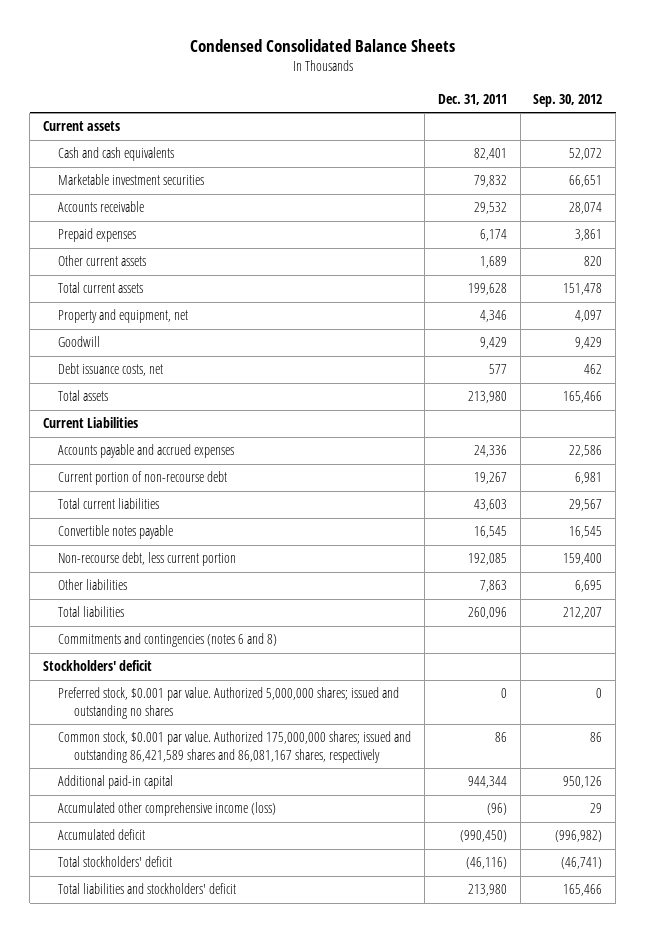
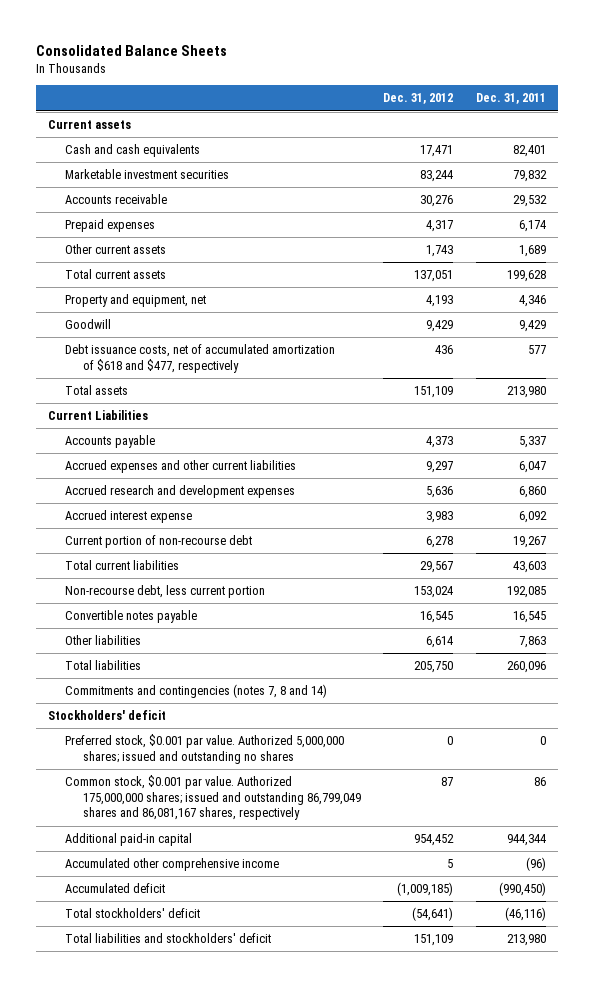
- Condensed Consolidated Balance Sheets
+ Consolidated Balance Sheets
- | Dec. 31, 2011 | Sep. 30, 2012
+ | Dec. 31, 2012 | Dec. 31, 2011
- Debt issuance costs, net | 577 | 462
+ Debt issuance costs, net of accumulated amortization of $618 and $477, respectively | 436 | 577
- Accounts payable and accrued expenses | 24,336 | 22,586
+ Accounts payable | 4,373 | 5,337
+ Accrued expenses and other current liabilities | 9,297 | 6,047
+ Accrued research and development expenses | 5,636 | 6,860
+ Accrued interest expense | 3,983 | 6,092
moved down: Convertible notes payable | 16,545 | 16,545
- Commitments and contingencies (notes 6 and 8)
+ Commitments and contingencies (notes 7, 8 and 14)
- Common stock, $0.001 par value. Authorized 175,000,000 shares; issued and outstanding 86,421,589 shares and 86,081,167 shares, respectively | 86 | 86
+ Common stock, $0.001 par value. Authorized 175,000,000 shares; issued and outstanding 86,799,049 shares and 86,081,167 shares, respectively | 87 | 86
- Accumulated other comprehensive income (loss) | (96) | 29
+ Accumulated other comprehensive income | 5 | (96)

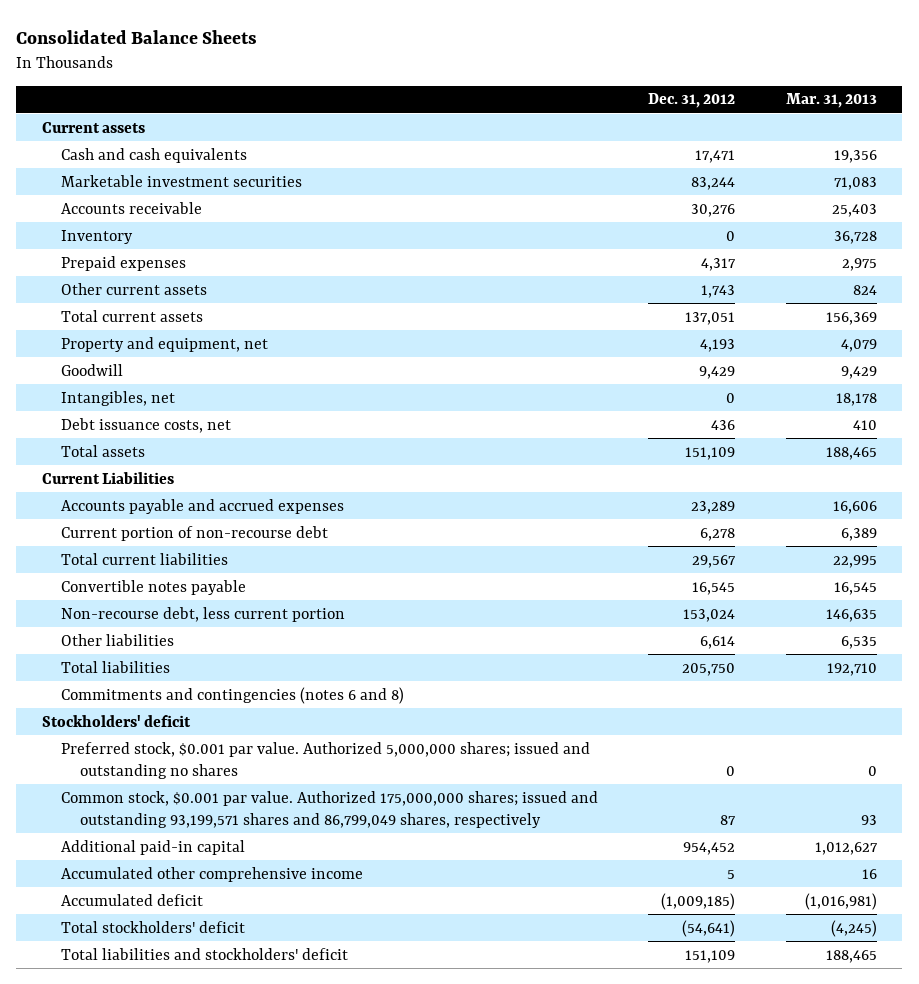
- | Dec. 31, 2012 | Dec. 31, 2011
+ | Dec. 31, 2012 | Mar. 31, 2013
+ Inventory | 0 | 36,728
- Debt issuance costs, net of accumulated amortization of $618 and $477, respectively | 436 | 577
+ Intangibles, net | 0 | 18,178
+ Debt issuance costs, net | 436 | 410
- Accounts payable | 4,373 | 5,337
- Accrued expenses and other current liabilities | 9,297 | 6,047
- Accrued research and development expenses | 5,636 | 6,860
- Accrued interest expense | 3,983 | 6,092
+ Accounts payable and accrued expenses | 23,289 | 16,606
moved down: Non-recourse debt, less current portion | 153,024 | 146,635
- Commitments and contingencies (notes 7, 8 and 14)
+ Commitments and contingencies (notes 6 and 8)
- Common stock, $0.001 par value. Authorized 175,000,000 shares; issued and outstanding 86,799,049 shares and 86,081,167 shares, respectively | 87 | 86
+ Common stock, $0.001 par value. Authorized 175,000,000 shares; issued and outstanding 93,199,571 shares and 86,799,049 shares, respectively | 87 | 93

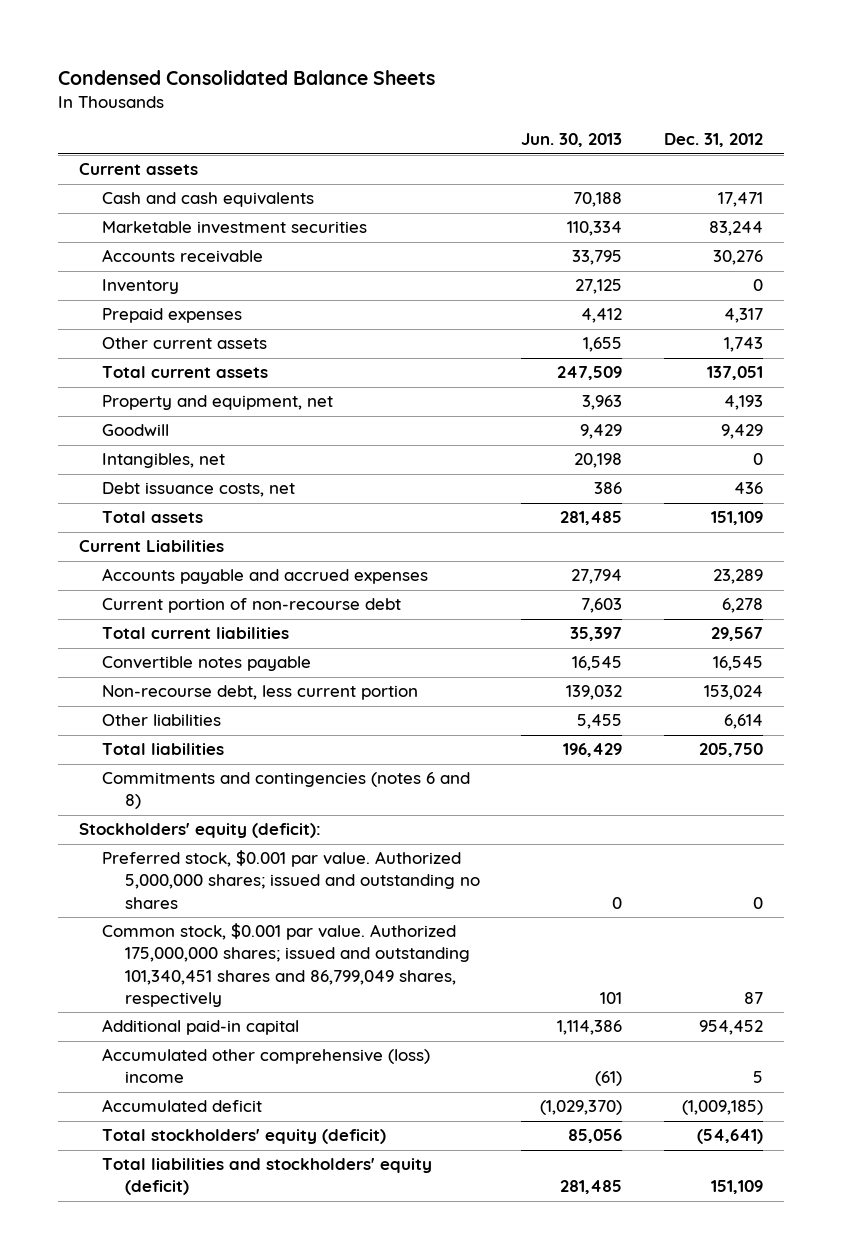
- Consolidated Balance Sheets
+ Condensed Consolidated Balance Sheets
- | Dec. 31, 2012 | Mar. 31, 2013
+ | Jun. 30, 2013 | Dec. 31, 2012
- Stockholders' deficit
+ Stockholders' equity (deficit):
- Common stock, $0.001 par value. Authorized 175,000,000 shares; issued and outstanding 93,199,571 shares and 86,799,049 shares, respectively | 87 | 93
+ Common stock, $0.001 par value. Authorized 175,000,000 shares; issued and outstanding 101,340,451 shares and 86,799,049 shares, respectively | 101 | 87
- Accumulated other comprehensive income | 5 | 16
+ Accumulated other comprehensive (loss) income | (61) | 5
- Total stockholders' deficit | (54,641) | (4,245)
- Total liabilities and stockholders' deficit | 151,109 | 188,465
+ Total stockholders' equity (deficit) | 85,056 | (54,641)
+ Total liabilities and stockholders' equity (deficit) | 281,485 | 151,109

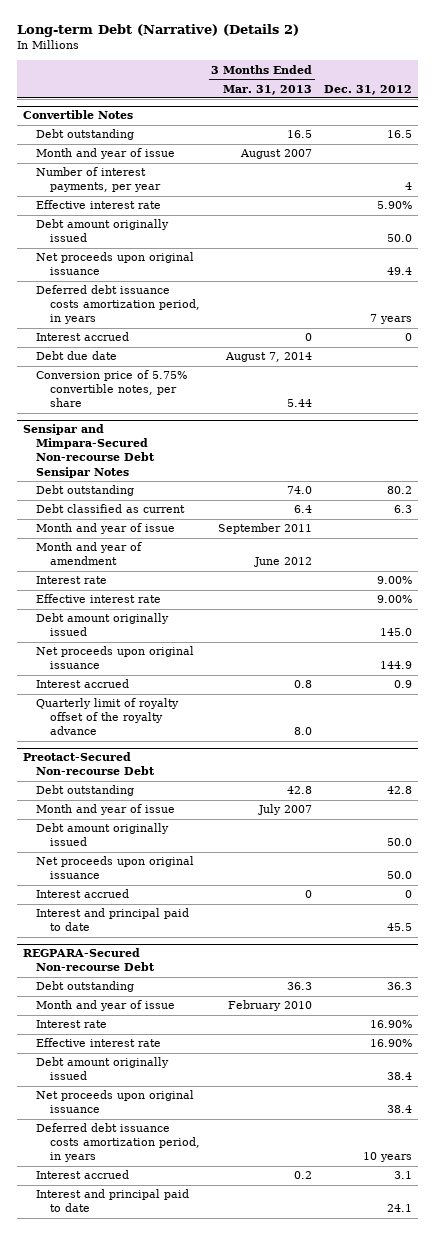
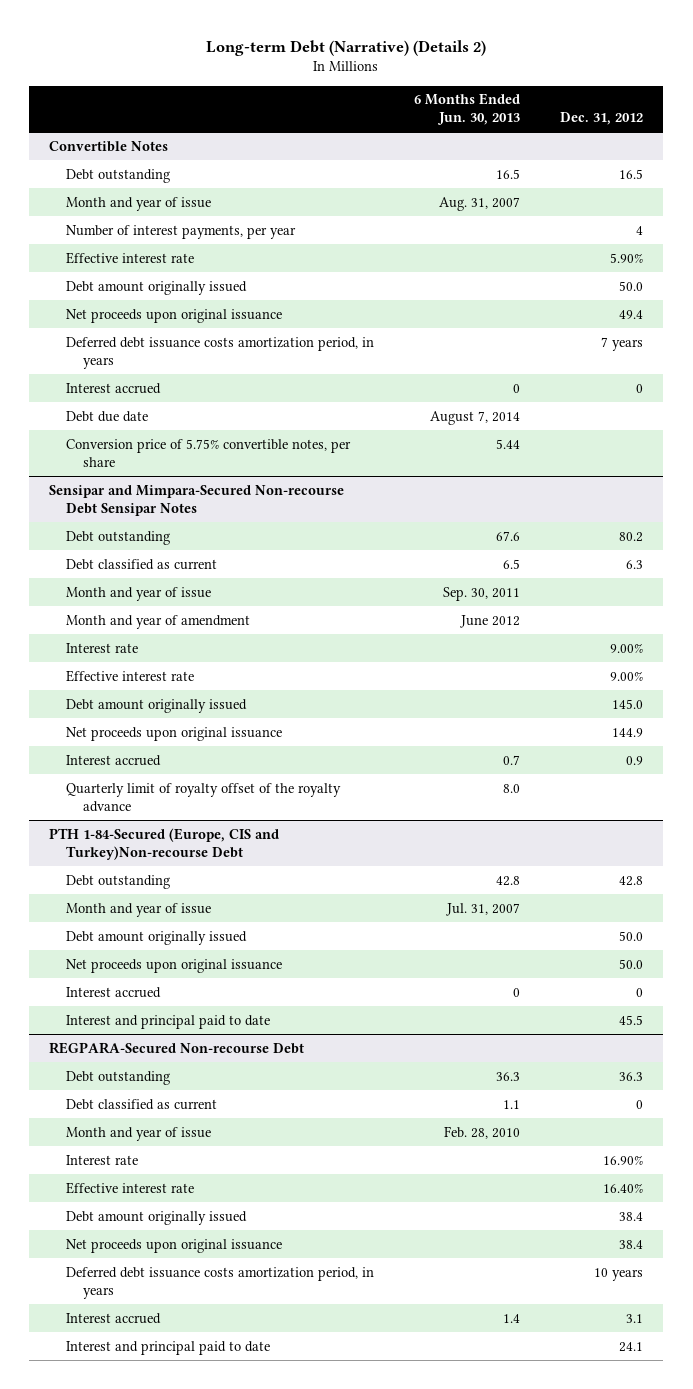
- | 3 Months Ended Mar. 31, 2013 | Dec. 31, 2012
+ | 6 Months Ended Jun. 30, 2013 | Dec. 31, 2012
- Preotact-Secured Non-recourse Debt
+ PTH 1-84-Secured (Europe, CIS and Turkey)Non-recourse Debt
@ REGPARA-Secured Non-recourse Debt
+ Debt classified as current | 1.1 | 0
- Effective interest rate | | 16.90%
+ Effective interest rate | | 16.40%

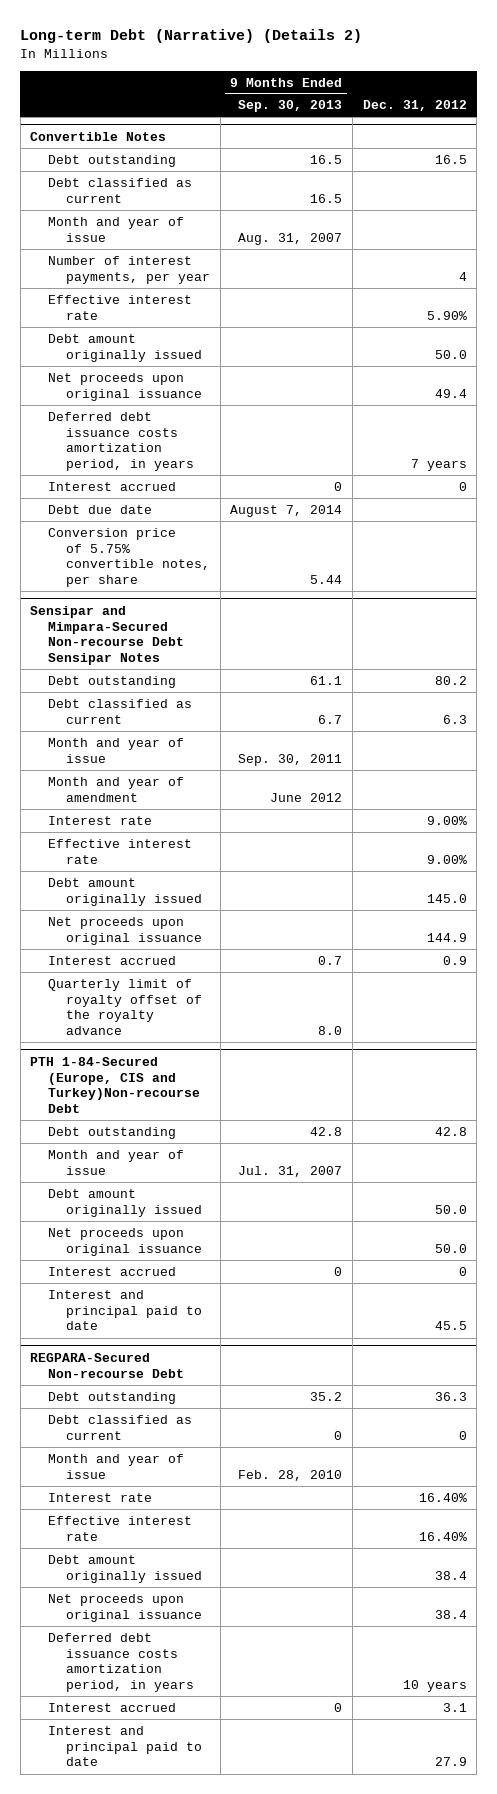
- | 6 Months Ended Jun. 30, 2013 | Dec. 31, 2012
+ | 9 Months Ended Sep. 30, 2013 | Dec. 31, 2012
@ Convertible Notes
+ Debt classified as current | 16.5 |
@ REGPARA-Secured Non-recourse Debt
- Interest rate | | 16.90%
+ Interest rate | | 16.40%
- Interest and principal paid to date | | 24.1
+ Interest and principal paid to date | | 27.9

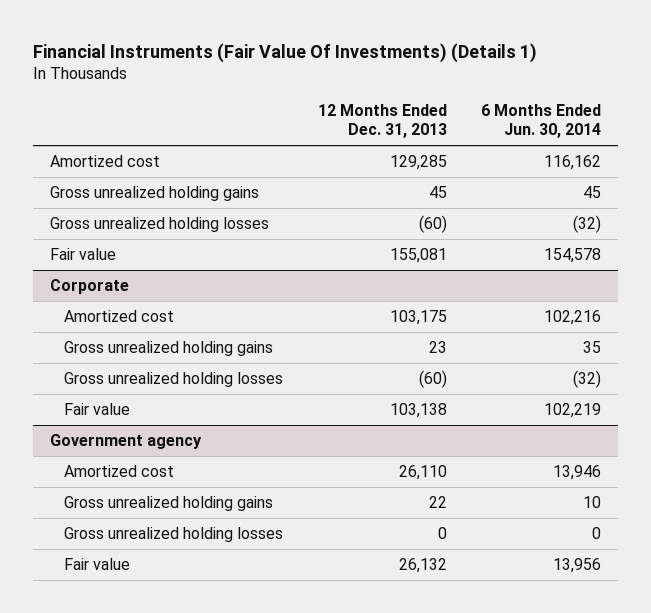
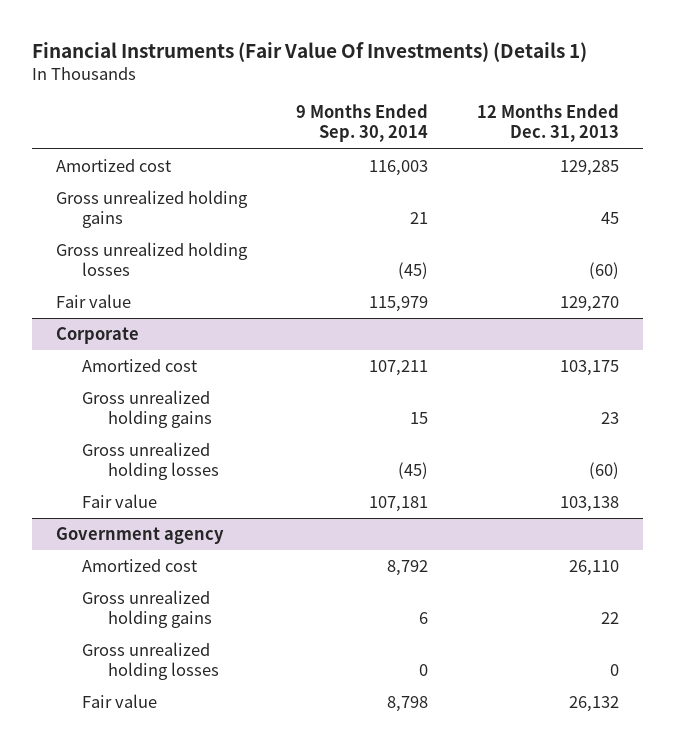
- | 12 Months Ended Dec. 31, 2013 | 6 Months Ended Jun. 30, 2014
+ | 9 Months Ended Sep. 30, 2014 | 12 Months Ended Dec. 31, 2013
- Fair value | 155,081 | 154,578
+ Fair value | 115,979 | 129,270

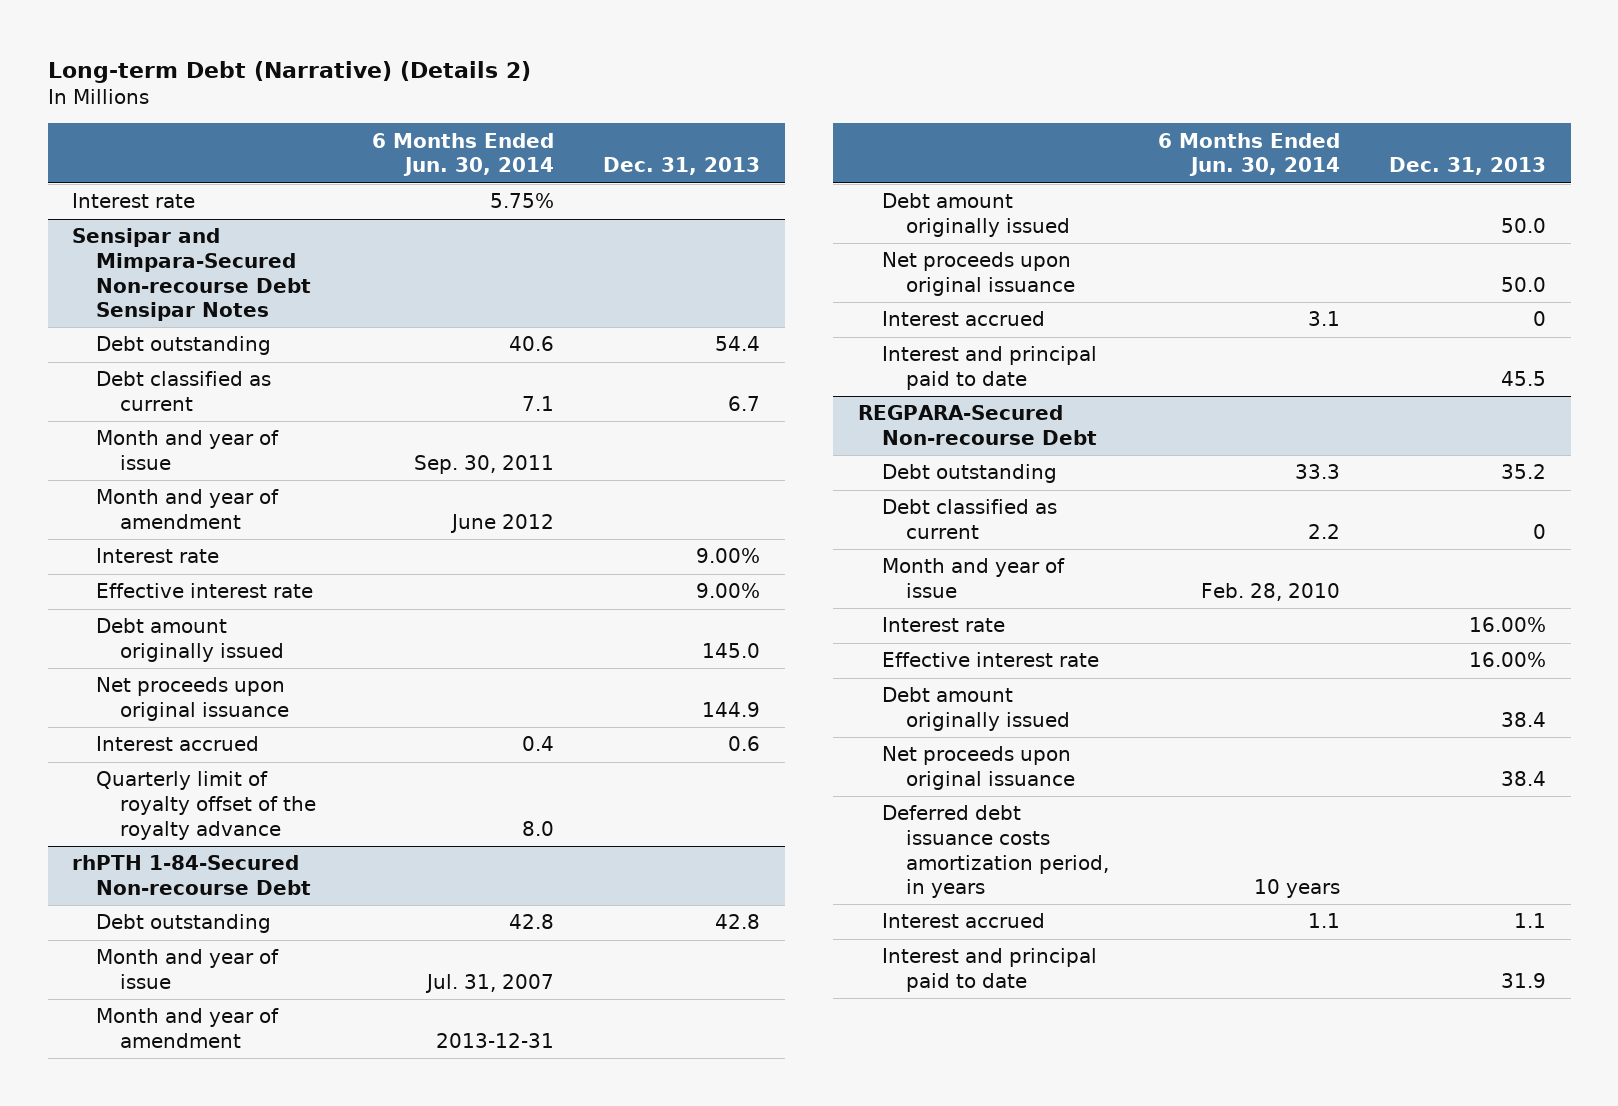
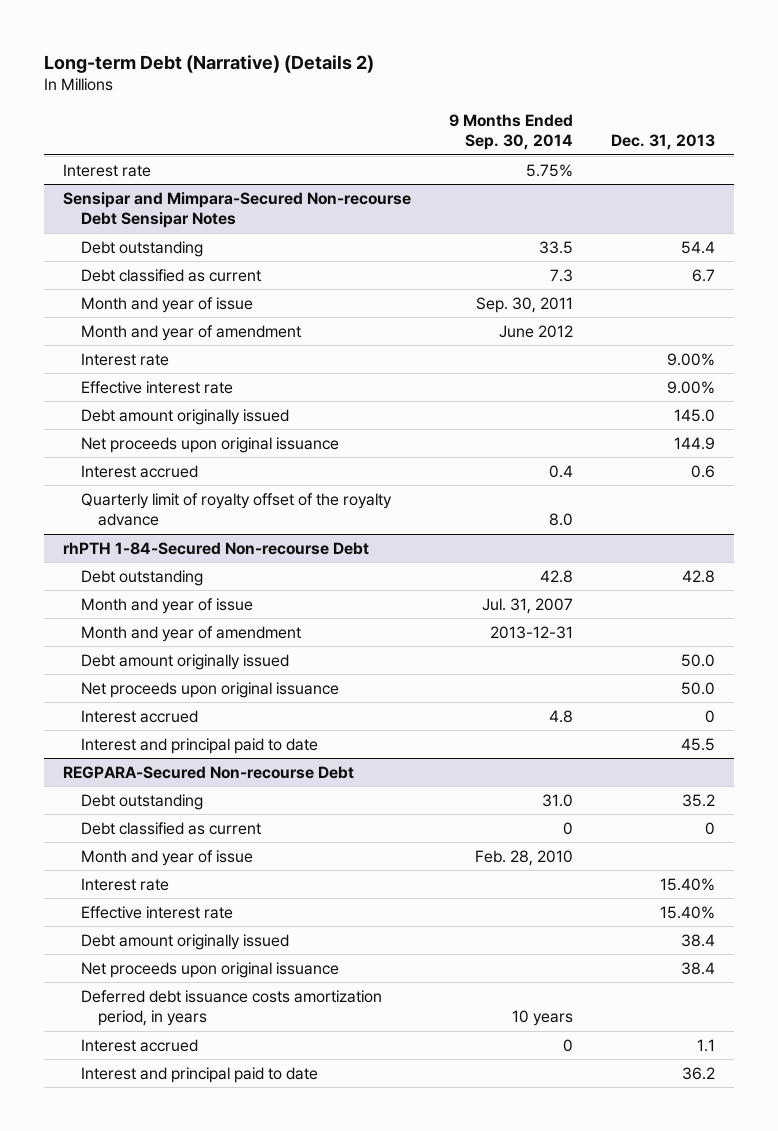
- | 6 Months Ended Jun. 30, 2014 | Dec. 31, 2013
+ | 9 Months Ended Sep. 30, 2014 | Dec. 31, 2013
@ REGPARA-Secured Non-recourse Debt
- Interest rate | | 16.00%
- Effective interest rate | | 16.00%
+ Interest rate | | 15.40%
+ Effective interest rate | | 15.40%
- Interest and principal paid to date | | 31.9
+ Interest and principal paid to date | | 36.2

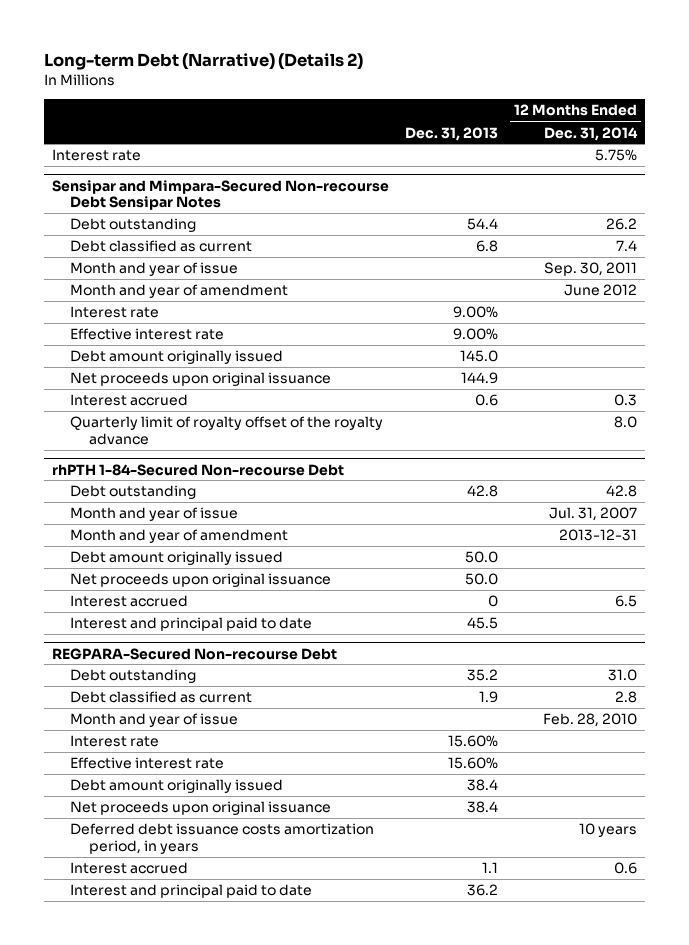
- | 9 Months Ended Sep. 30, 2014 | Dec. 31, 2013
+ | Dec. 31, 2013 | 12 Months Ended Dec. 31, 2014
@ Sensipar and Mimpara-Secured Non-recourse Debt Sensipar Notes
- Debt classified as current | 7.3 | 6.7
+ Debt classified as current | 6.8 | 7.4
@ REGPARA-Secured Non-recourse Debt
- Debt classified as current | 0 | 0
+ Debt classified as current | 1.9 | 2.8
- Interest rate | | 15.40%
- Effective interest rate | | 15.40%
+ Interest rate | 15.60% |
+ Effective interest rate | 15.60% |

